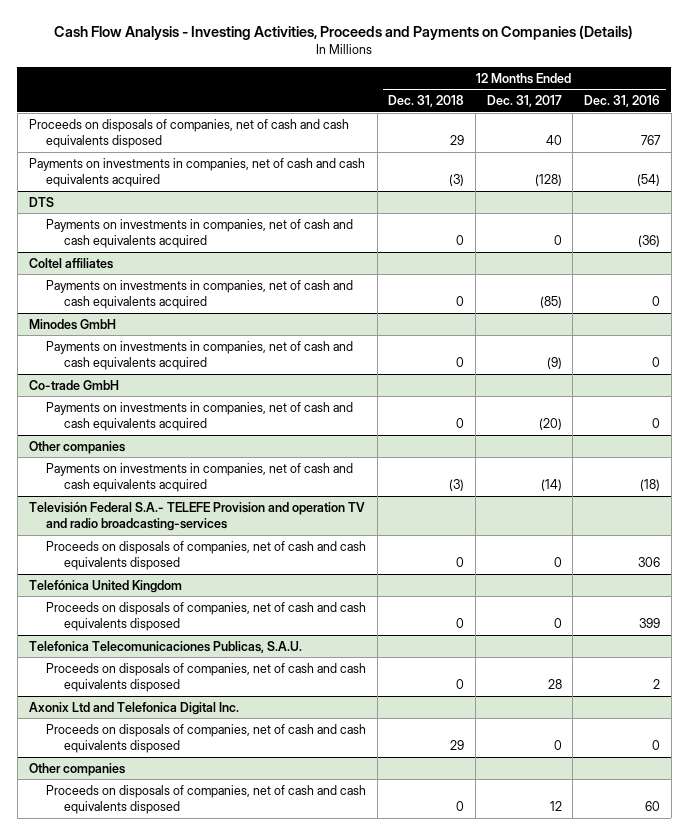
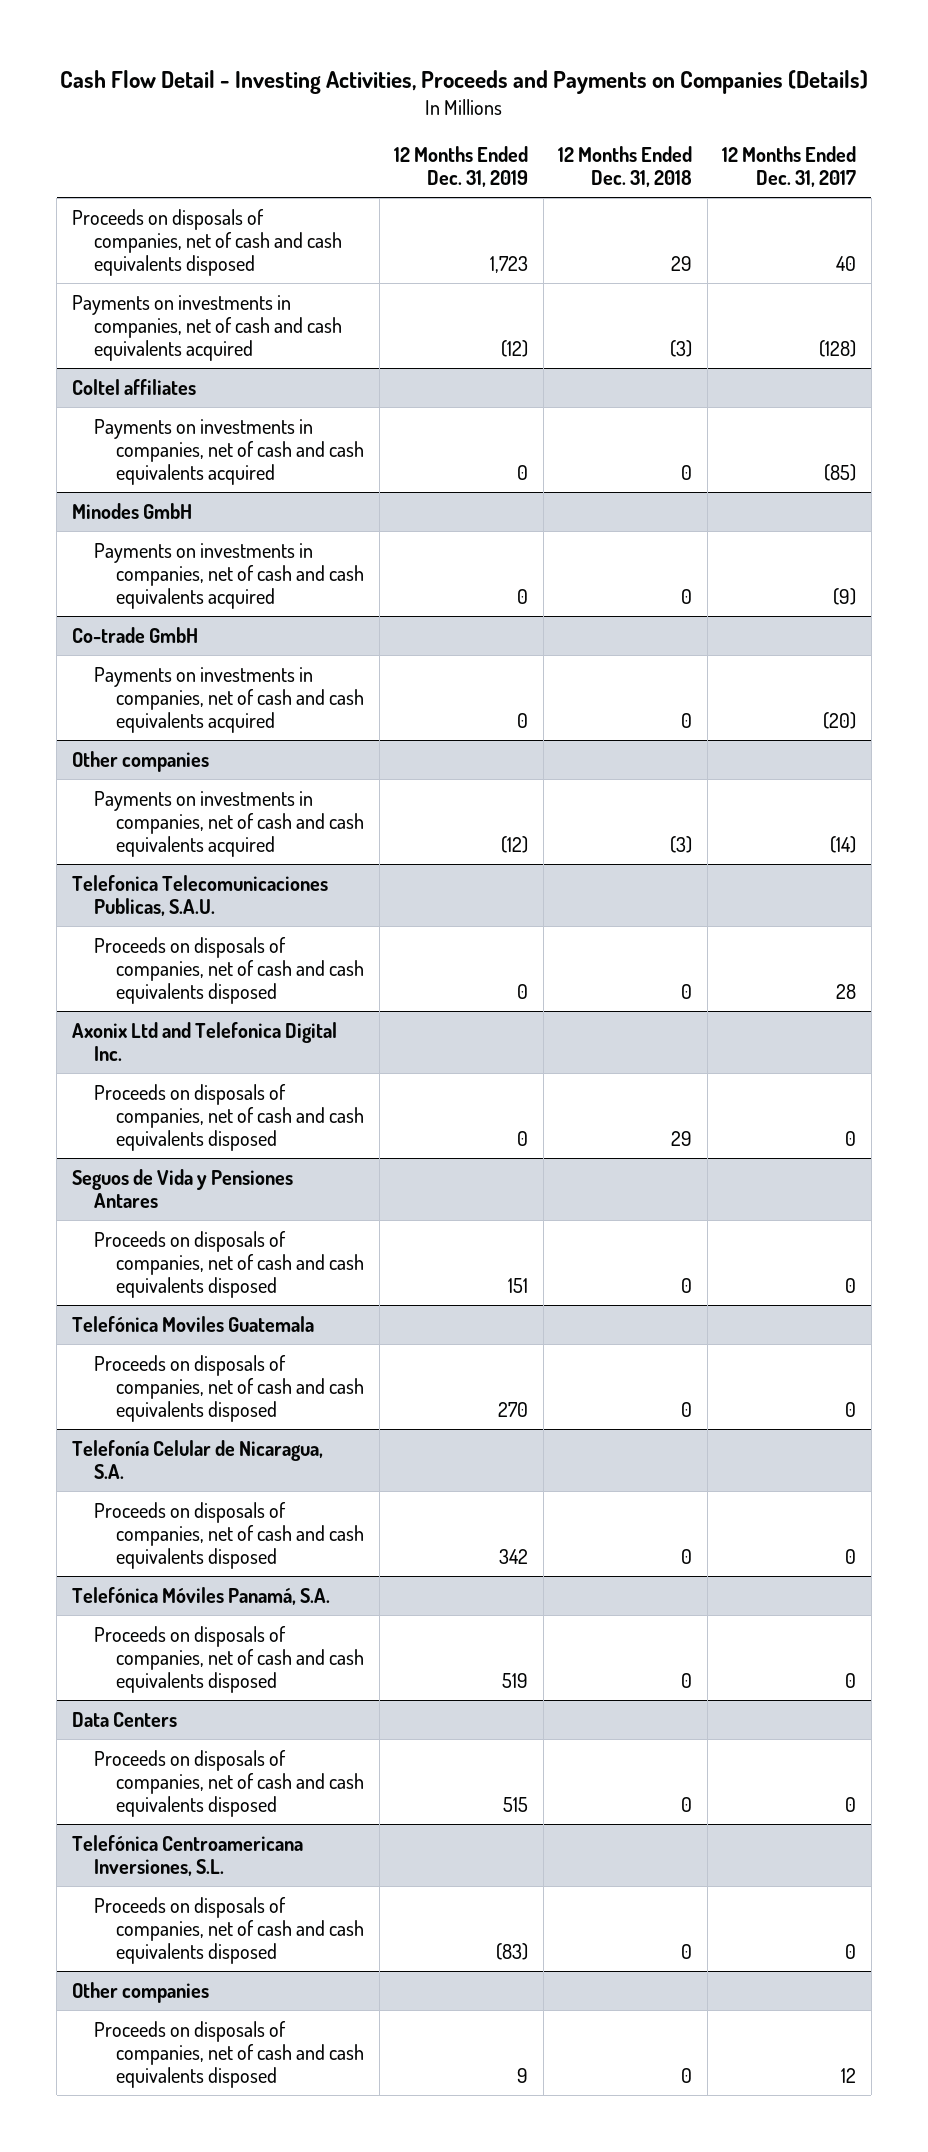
- Cash Flow Analysis - Investing Activities, Proceeds and Payments on Companies (Details)
+ Cash Flow Detail - Investing Activities, Proceeds and Payments on Companies (Details)
- | 12 Months Ended Dec. 31, 2018 | 12 Months Ended Dec. 31, 2017 | 12 Months Ended Dec. 31, 2016
+ | 12 Months Ended Dec. 31, 2019 | 12 Months Ended Dec. 31, 2018 | 12 Months Ended Dec. 31, 2017
- DTS
- Payments on investments in companies, net of cash and cash equivalents acquired | 0 | 0 | (36)
- Televisión Federal S.A.- TELEFE Provision and operation TV and radio broadcasting-services
- Proceeds on disposals of companies, net of cash and cash equivalents disposed | 0 | 0 | 306
- Telefónica United Kingdom
- Proceeds on disposals of companies, net of cash and cash equivalents disposed | 0 | 0 | 399
+ Seguos de Vida y Pensiones Antares
+ Proceeds on disposals of companies, net of cash and cash equivalents disposed | 151 | 0 | 0
+ Telefónica Moviles Guatemala
+ Proceeds on disposals of companies, net of cash and cash equivalents disposed | 270 | 0 | 0
+ Telefonía Celular de Nicaragua, S.A.
+ Proceeds on disposals of companies, net of cash and cash equivalents disposed | 342 | 0 | 0
+ Telefónica Móviles Panamá, S.A.
+ Proceeds on disposals of companies, net of cash and cash equivalents disposed | 519 | 0 | 0
+ Data Centers
+ Proceeds on disposals of companies, net of cash and cash equivalents disposed | 515 | 0 | 0
+ Telefónica Centroamericana Inversiones, S.L.
+ Proceeds on disposals of companies, net of cash and cash equivalents disposed | (83) | 0 | 0

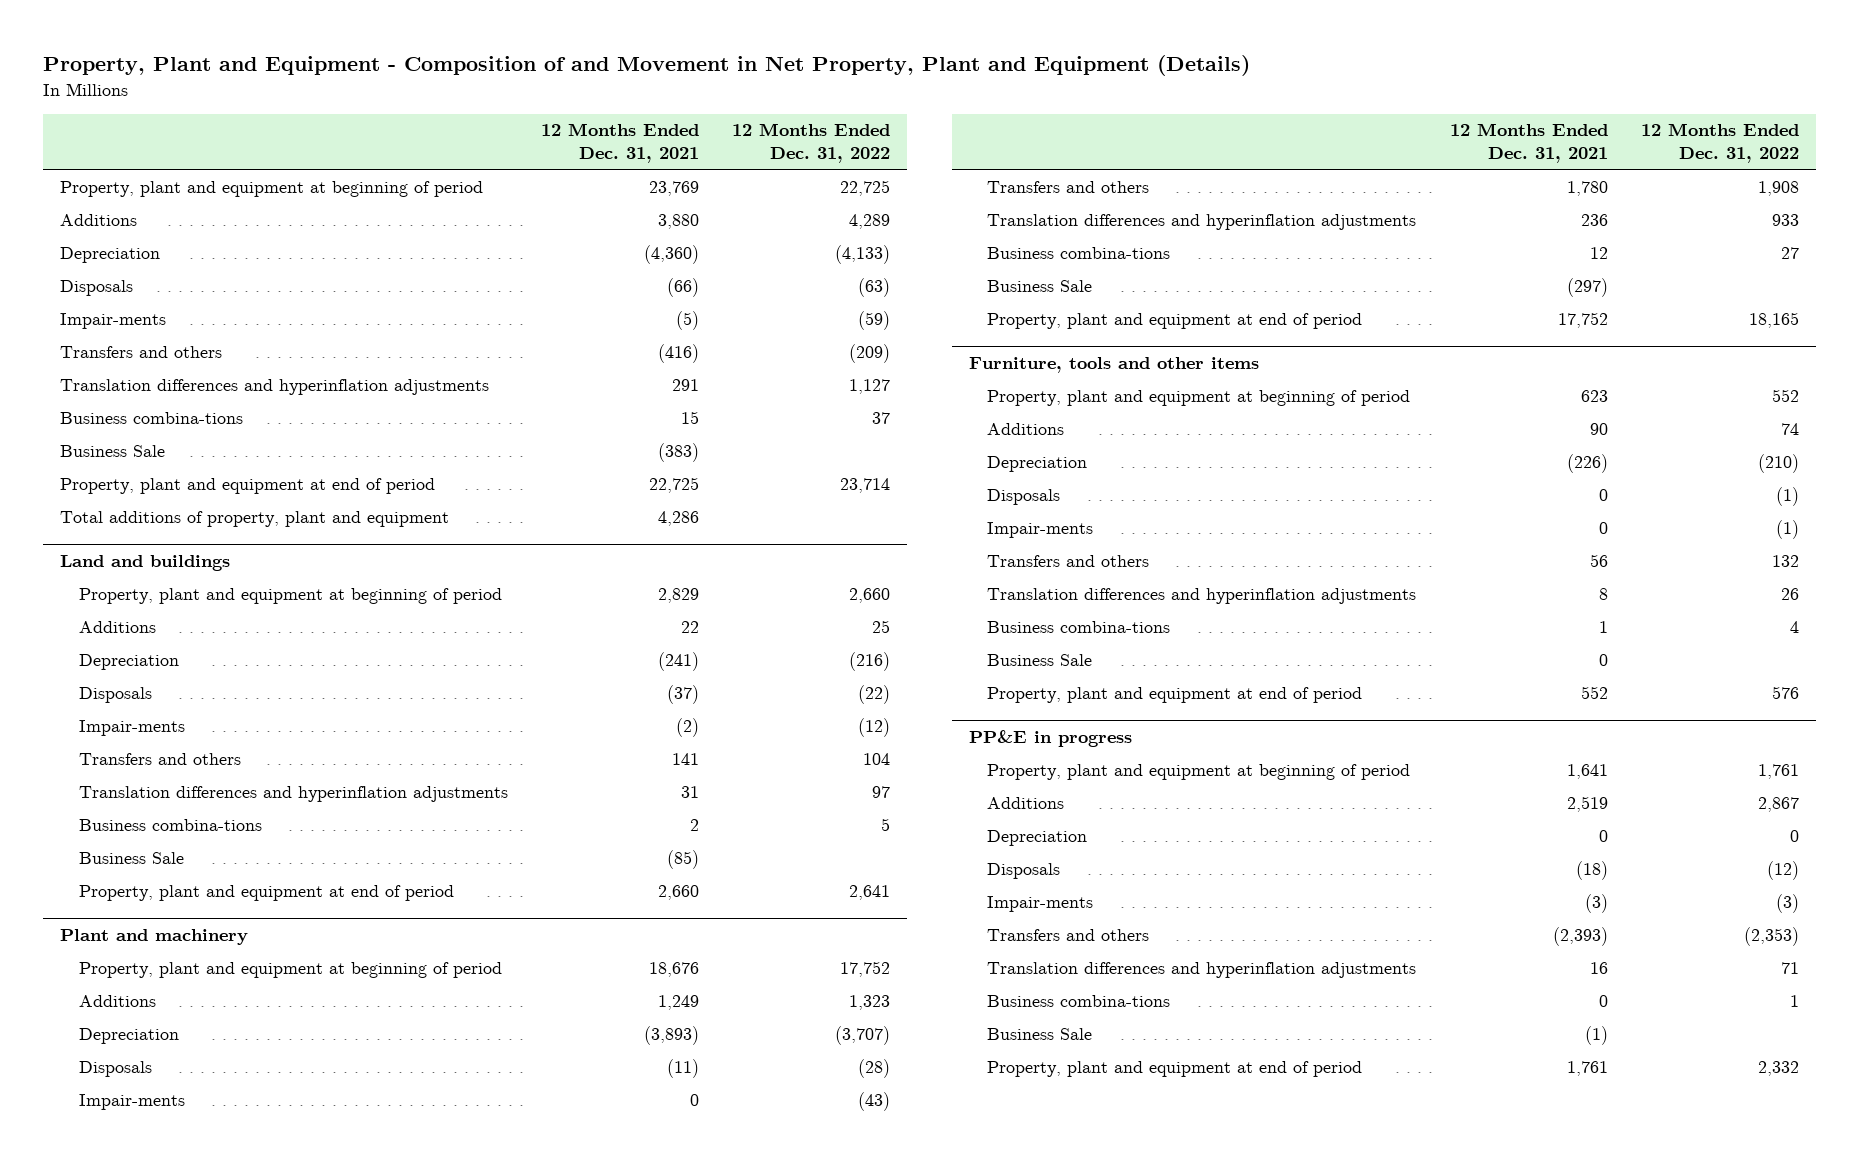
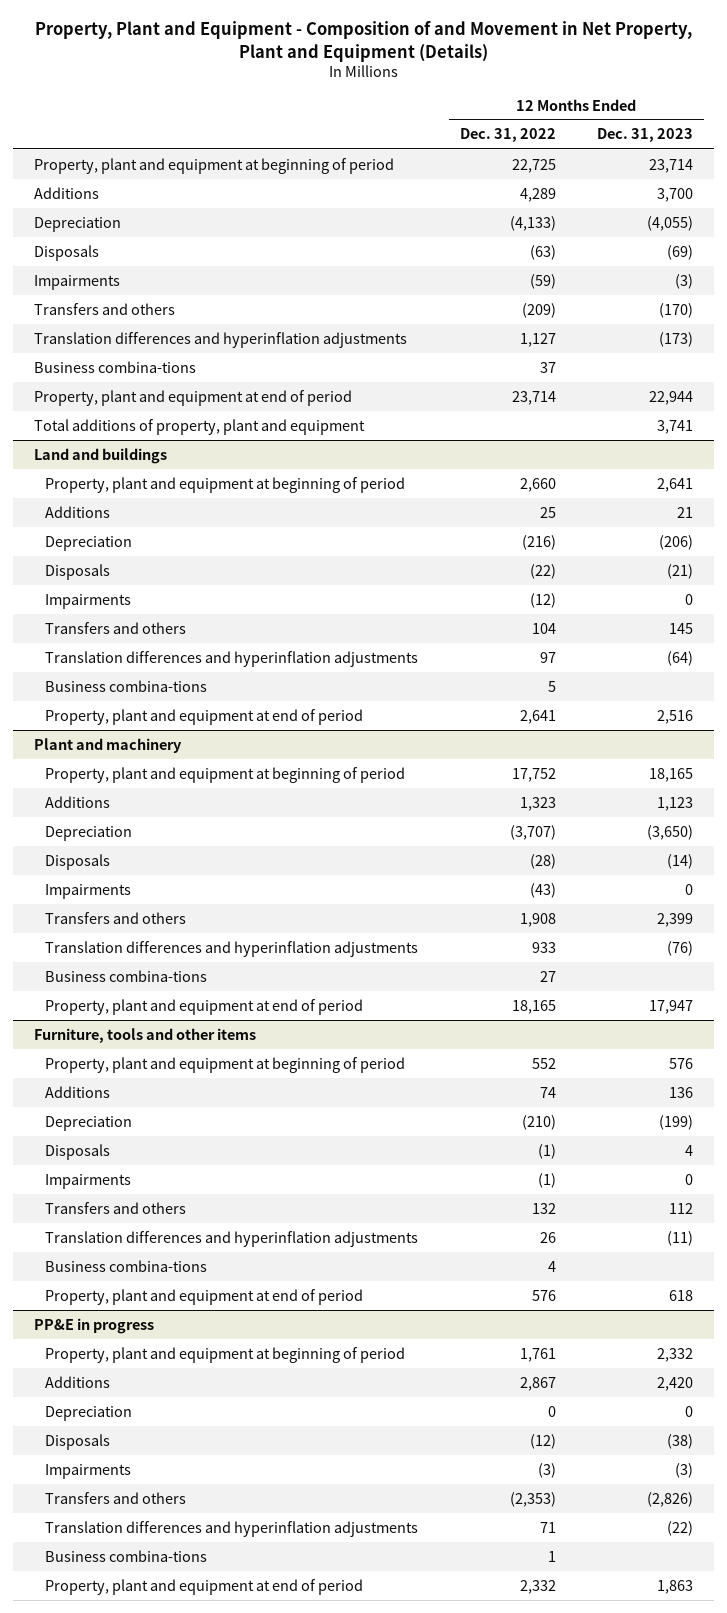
- | 12 Months Ended Dec. 31, 2021 | 12 Months Ended Dec. 31, 2022
+ | 12 Months Ended Dec. 31, 2022 | 12 Months Ended Dec. 31, 2023
- Impair-ments | (5) | (59)
+ Impairments | (59) | (3)
- Business Sale | (383) |
@ Land and buildings
- Impair-ments | (2) | (12)
+ Impairments | (12) | 0
- Business Sale | (85) |
@ Plant and machinery
- Impair-ments | 0 | (43)
+ Impairments | (43) | 0
- Business Sale | (297) |
@ Furniture, tools and other items
- Impair-ments | 0 | (1)
+ Impairments | (1) | 0
- Business Sale | 0 |
@ PP&E in progress
- Impair-ments | (3) | (3)
+ Impairments | (3) | (3)
- Business Sale | (1) |

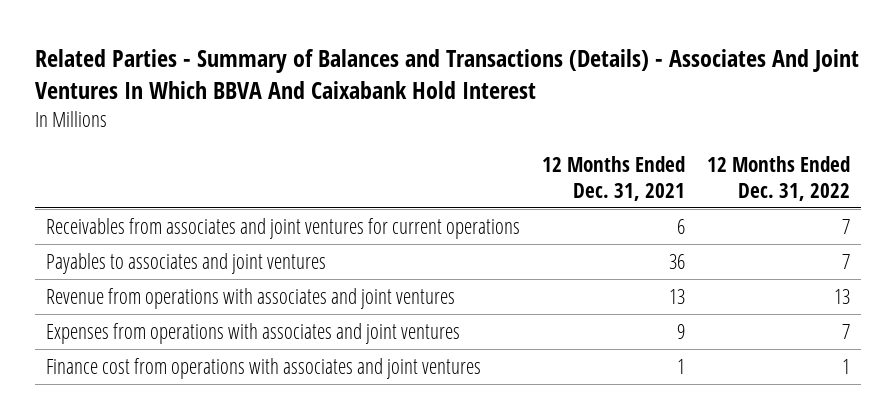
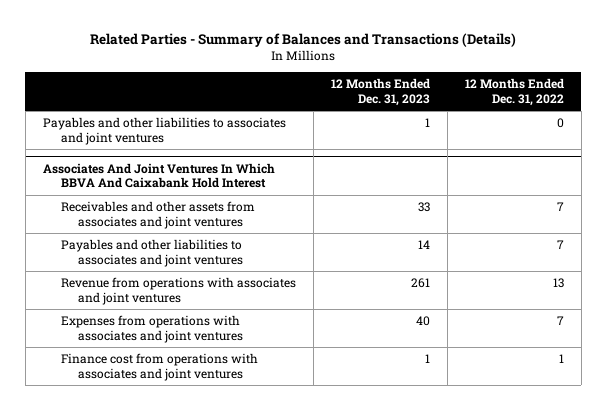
- Related Parties - Summary of Balances and Transactions (Details) - Associates And Joint Ventures In Which BBVA And Caixabank Hold Interest
+ Related Parties - Summary of Balances and Transactions (Details)
- | 12 Months Ended Dec. 31, 2021 | 12 Months Ended Dec. 31, 2022
+ | 12 Months Ended Dec. 31, 2023 | 12 Months Ended Dec. 31, 2022
- Receivables from associates and joint ventures for current operations | 6 | 7
- Payables to associates and joint ventures | 36 | 7
+ Payables and other liabilities to associates and joint ventures | 1 | 0
+ Associates And Joint Ventures In Which BBVA And Caixabank Hold Interest
+ Receivables and other assets from associates and joint ventures | 33 | 7
+ Payables and other liabilities to associates and joint ventures | 14 | 7

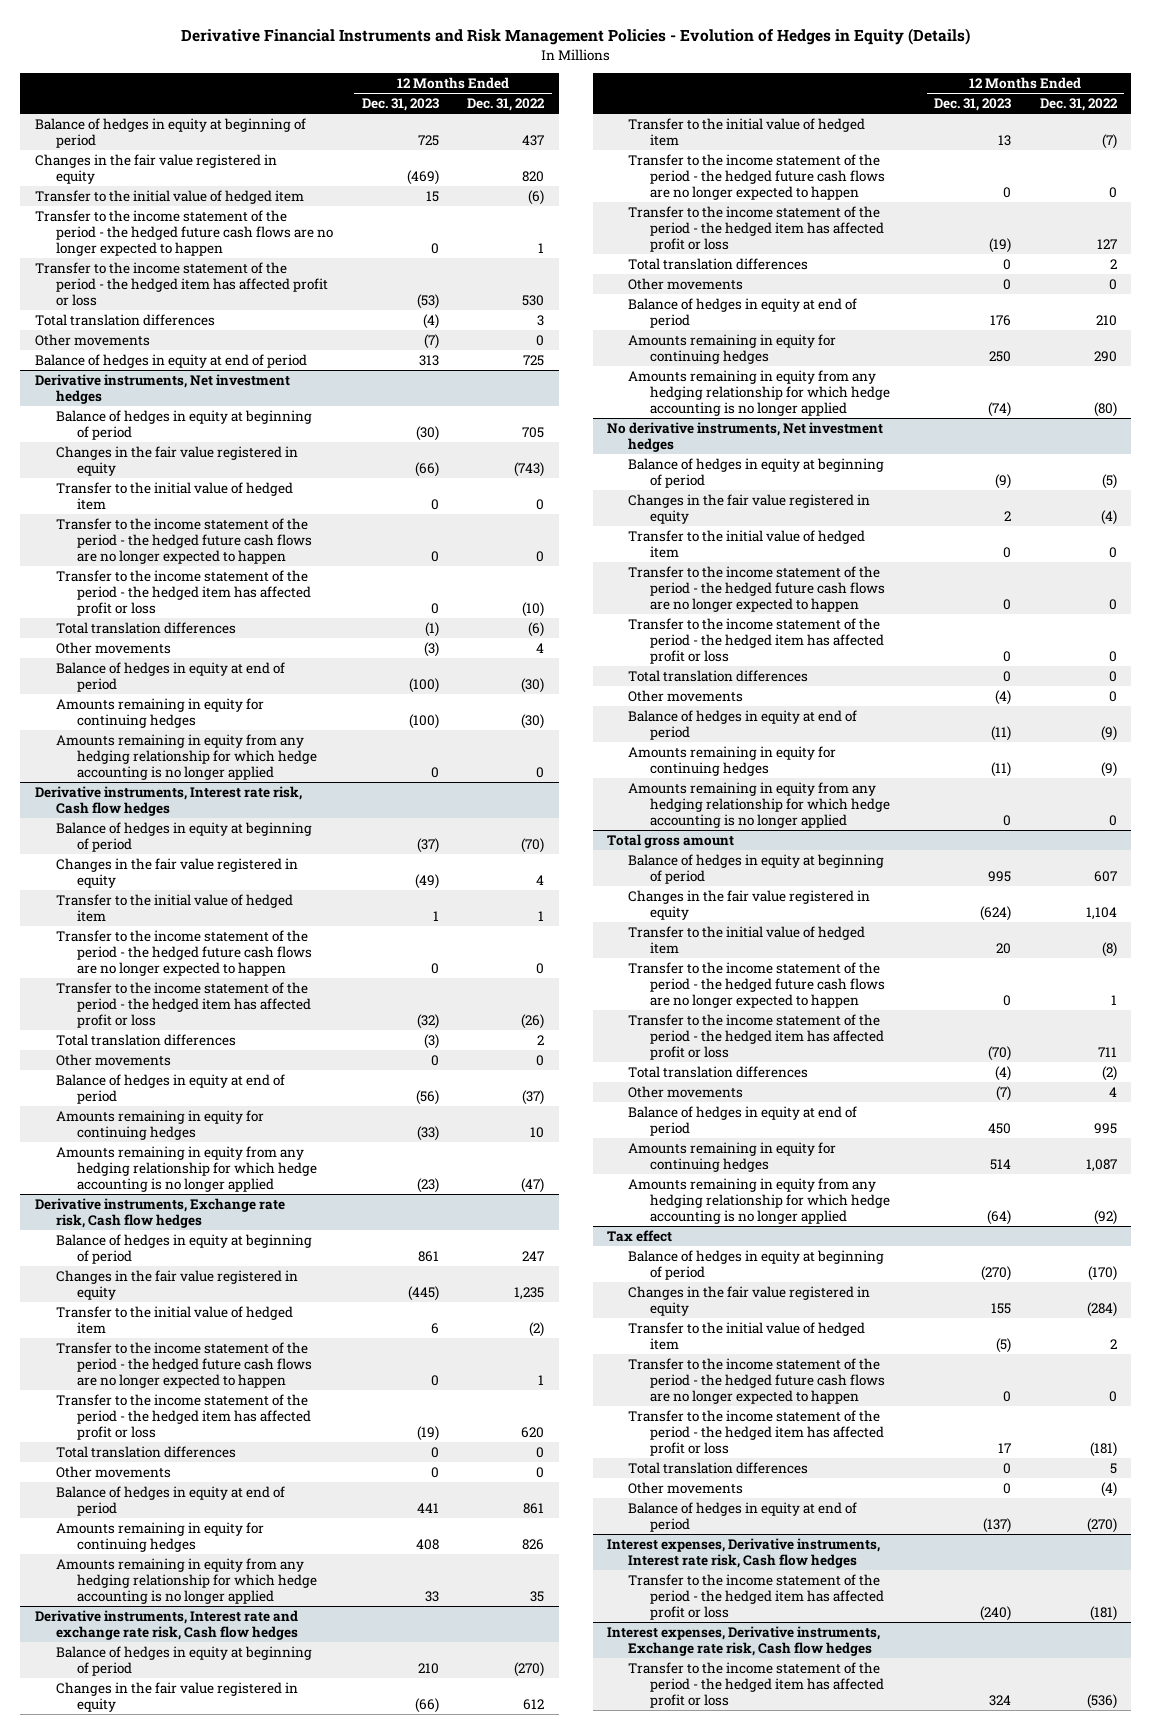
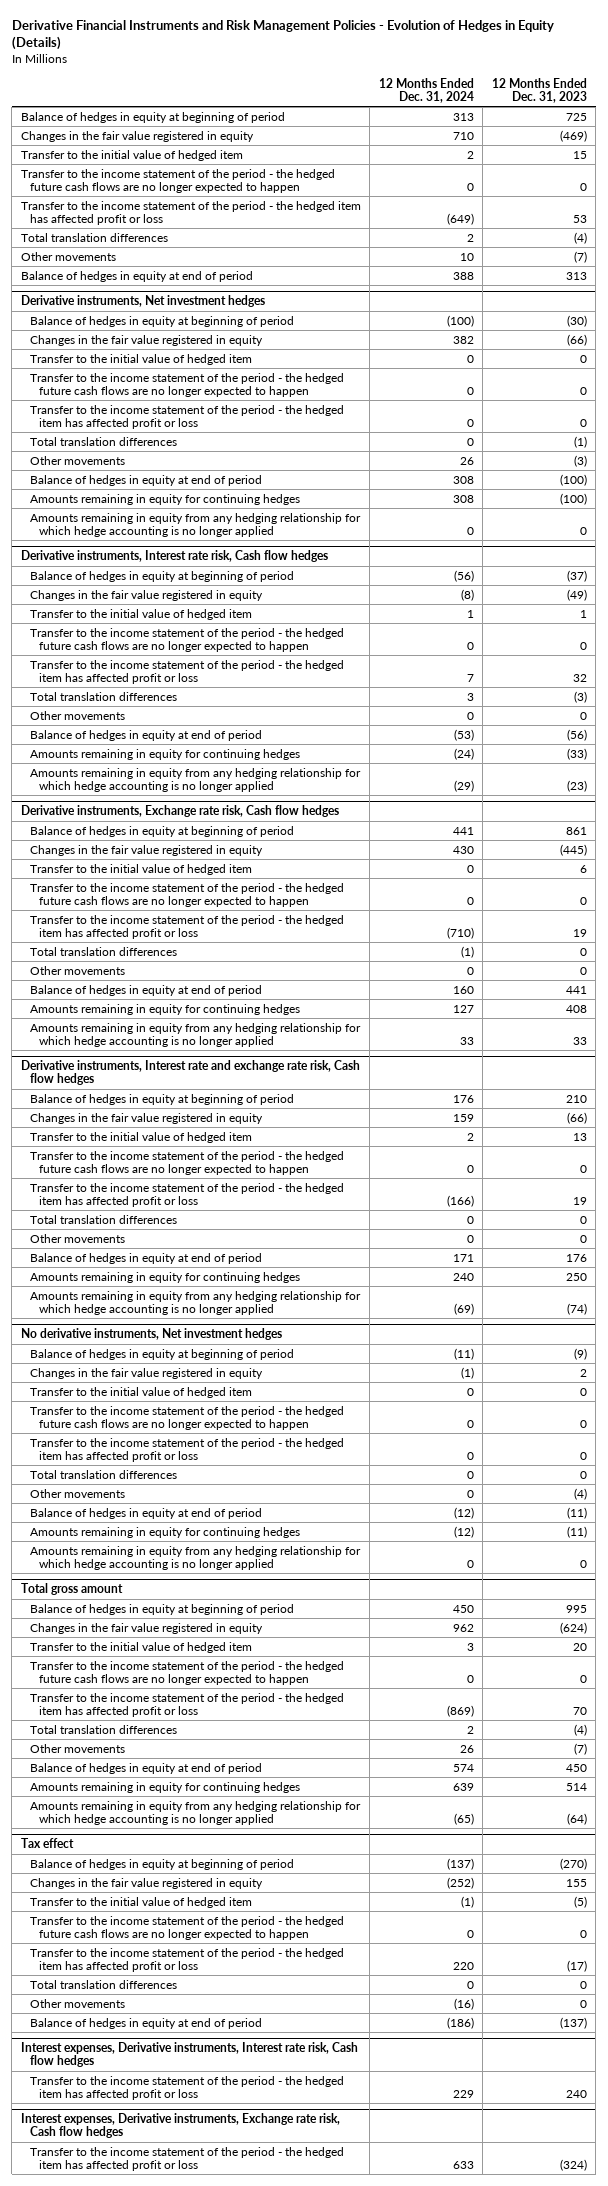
- | 12 Months Ended Dec. 31, 2023 | 12 Months Ended Dec. 31, 2022
+ | 12 Months Ended Dec. 31, 2024 | 12 Months Ended Dec. 31, 2023
- Transfer to the income statement of the period - the hedged item has affected profit or loss | (53) | 530
+ Transfer to the income statement of the period - the hedged item has affected profit or loss | (649) | 53
@ Derivative instruments, Interest rate risk, Cash flow hedges
- Transfer to the income statement of the period - the hedged item has affected profit or loss | (32) | (26)
+ Transfer to the income statement of the period - the hedged item has affected profit or loss | 7 | 32
@ Derivative instruments, Exchange rate risk, Cash flow hedges
- Transfer to the income statement of the period - the hedged item has affected profit or loss | (19) | 620
+ Transfer to the income statement of the period - the hedged item has affected profit or loss | (710) | 19
@ Derivative instruments, Interest rate and exchange rate risk, Cash flow hedges
- Transfer to the income statement of the period - the hedged item has affected profit or loss | (19) | 127
+ Transfer to the income statement of the period - the hedged item has affected profit or loss | (166) | 19
@ Total gross amount
- Transfer to the income statement of the period - the hedged item has affected profit or loss | (70) | 711
+ Transfer to the income statement of the period - the hedged item has affected profit or loss | (869) | 70
@ Tax effect
- Transfer to the income statement of the period - the hedged item has affected profit or loss | 17 | (181)
+ Transfer to the income statement of the period - the hedged item has affected profit or loss | 220 | (17)
@ Interest expenses, Derivative instruments, Interest rate risk, Cash flow hedges
- Transfer to the income statement of the period - the hedged item has affected profit or loss | (240) | (181)
+ Transfer to the income statement of the period - the hedged item has affected profit or loss | 229 | 240
@ Interest expenses, Derivative instruments, Exchange rate risk, Cash flow hedges
- Transfer to the income statement of the period - the hedged item has affected profit or loss | 324 | (536)
+ Transfer to the income statement of the period - the hedged item has affected profit or loss | 633 | (324)

